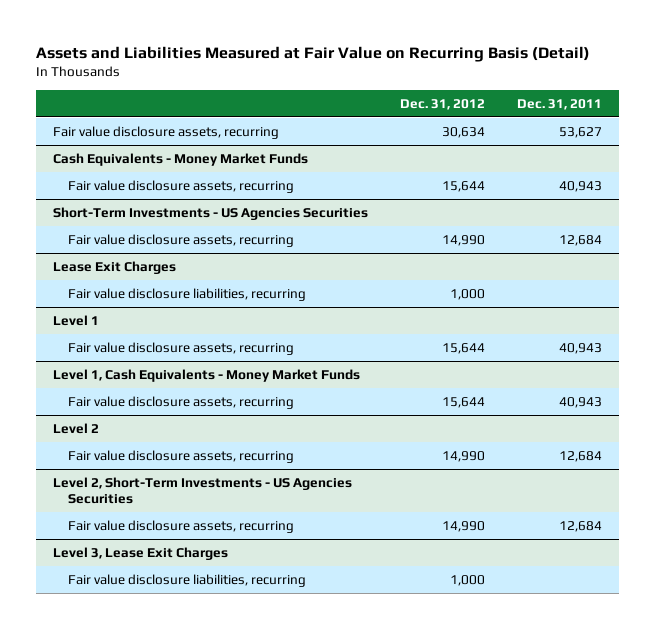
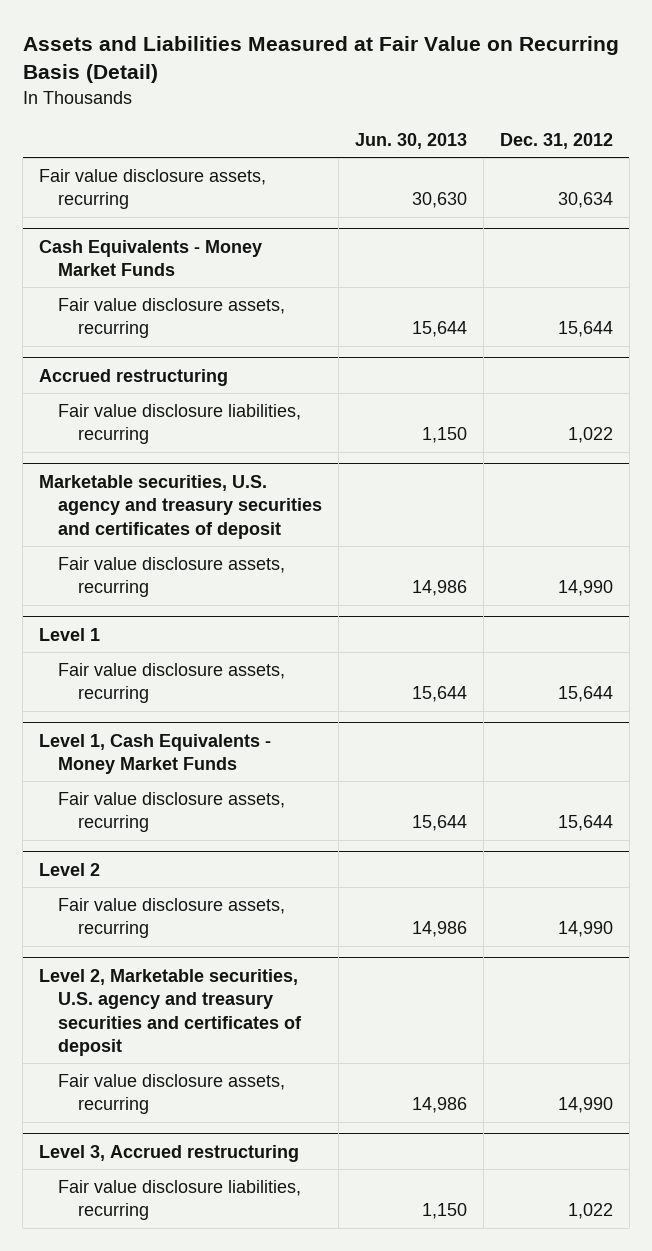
- | Dec. 31, 2012 | Dec. 31, 2011
+ | Jun. 30, 2013 | Dec. 31, 2012
- Short-Term Investments - US Agencies Securities
+ Accrued restructuring
+ Fair value disclosure liabilities, recurring | 1,150 | 1,022
+ Marketable securities, U.S. agency and treasury securities and certificates of deposit
- Lease Exit Charges
- Fair value disclosure liabilities, recurring | 1,000 |
- Level 2, Short-Term Investments - US Agencies Securities
+ Level 2, Marketable securities, U.S. agency and treasury securities and certificates of deposit
- Level 3, Lease Exit Charges
- Fair value disclosure liabilities, recurring | 1,000 |
+ Level 3, Accrued restructuring
+ Fair value disclosure liabilities, recurring | 1,150 | 1,022

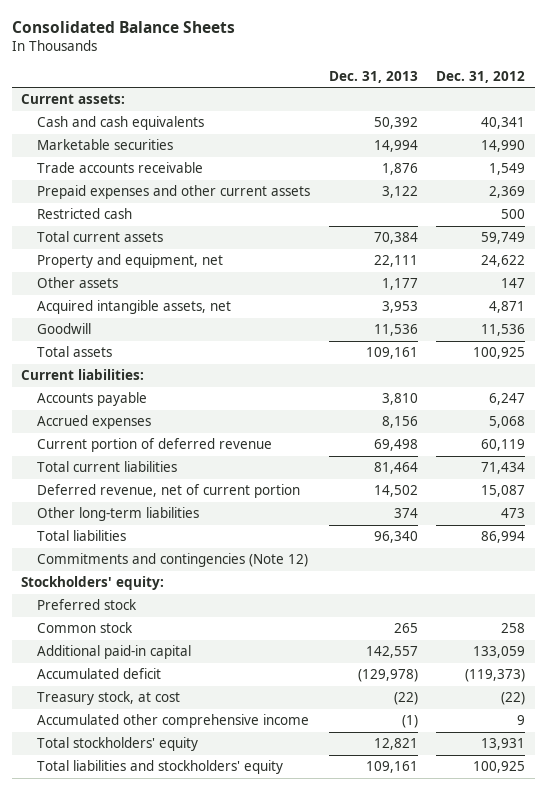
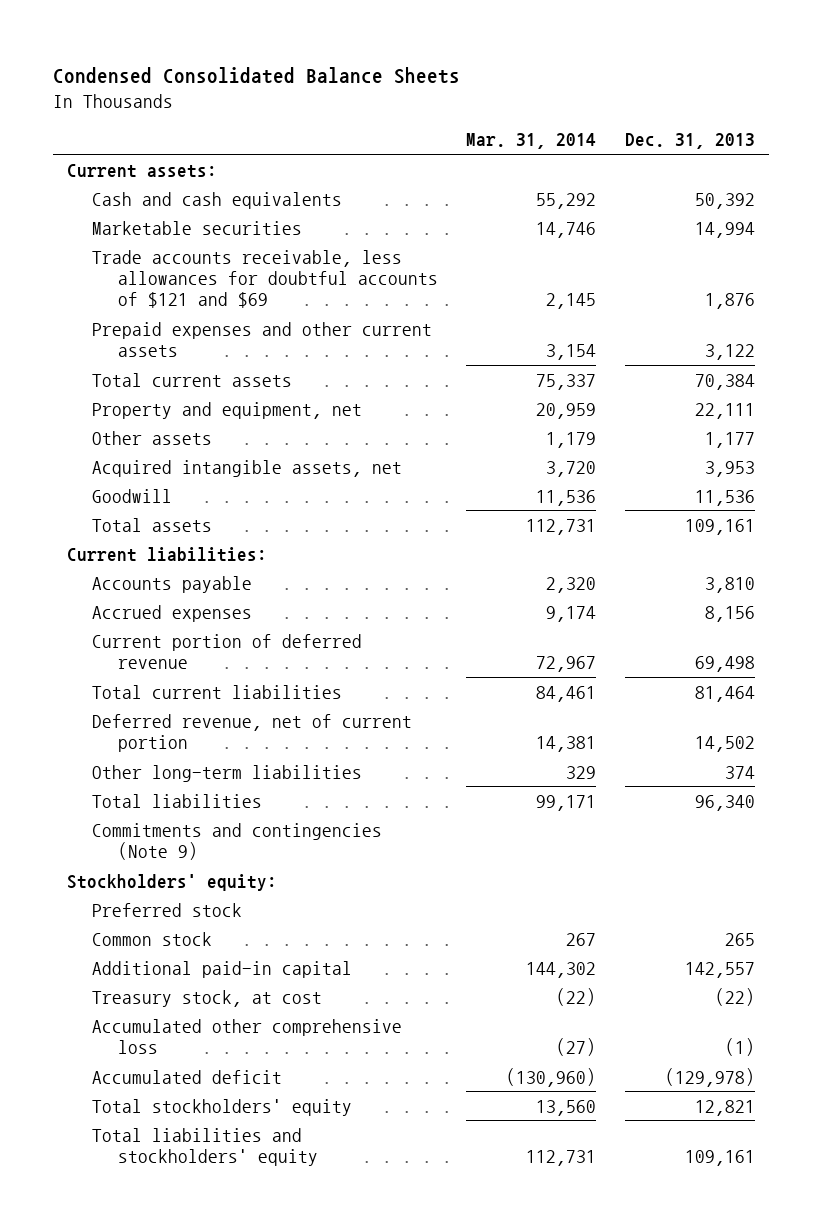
- Consolidated Balance Sheets
+ Condensed Consolidated Balance Sheets
- | Dec. 31, 2013 | Dec. 31, 2012
+ | Mar. 31, 2014 | Dec. 31, 2013
- Trade accounts receivable | 1,876 | 1,549
+ Trade accounts receivable, less allowances for doubtful accounts of $121 and $69 | 2,145 | 1,876
- Restricted cash | | 500
- Commitments and contingencies (Note 12)
+ Commitments and contingencies (Note 9)
- Accumulated other comprehensive income | (1) | 9
+ Accumulated other comprehensive loss | (27) | (1)
moved down: Accumulated deficit | (130,960) | (129,978)

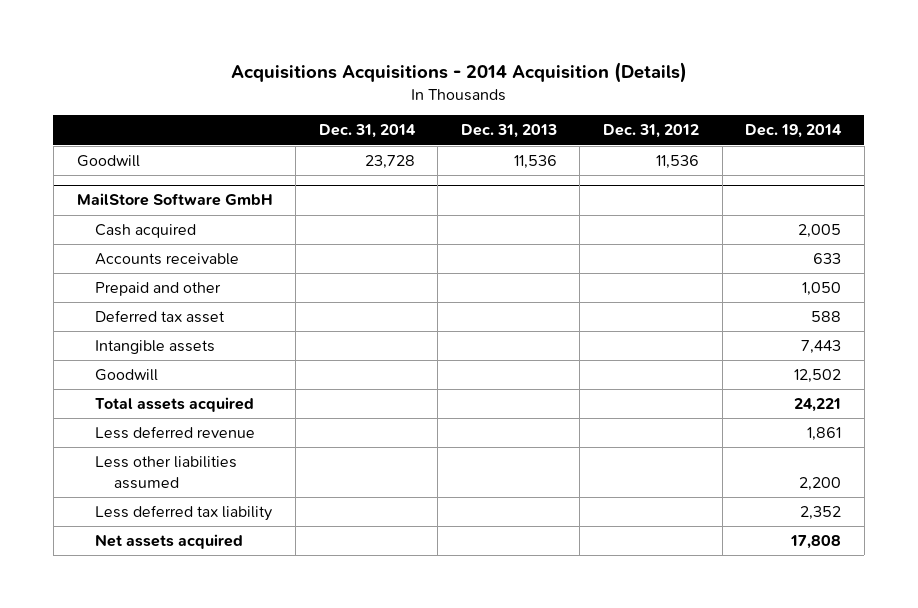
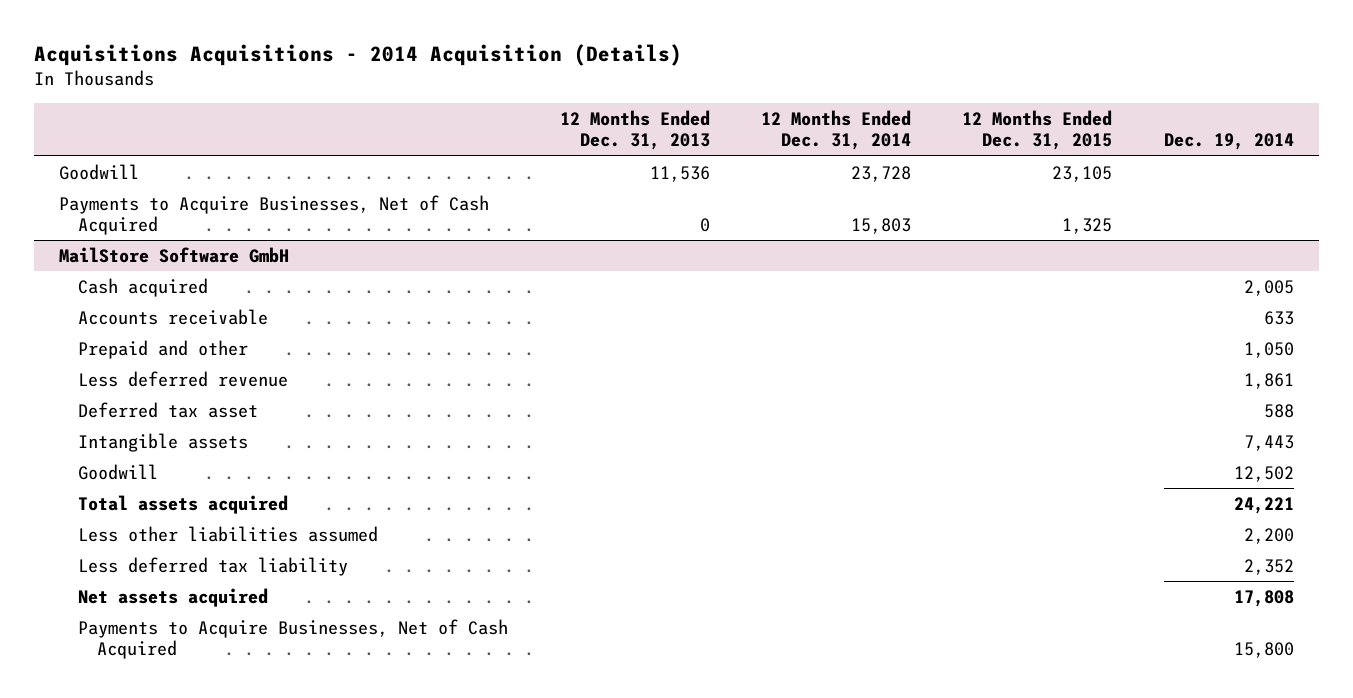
- | Dec. 31, 2014 | Dec. 31, 2013 | Dec. 31, 2012 | Dec. 19, 2014
+ | 12 Months Ended Dec. 31, 2013 | 12 Months Ended Dec. 31, 2014 | 12 Months Ended Dec. 31, 2015 | Dec. 19, 2014
+ Payments to Acquire Businesses, Net of Cash Acquired | 0 | 15,803 | 1,325 |
@ MailStore Software GmbH
moved up: Less deferred revenue | | | | 1,861
+ Payments to Acquire Businesses, Net of Cash Acquired | | | | 15,800

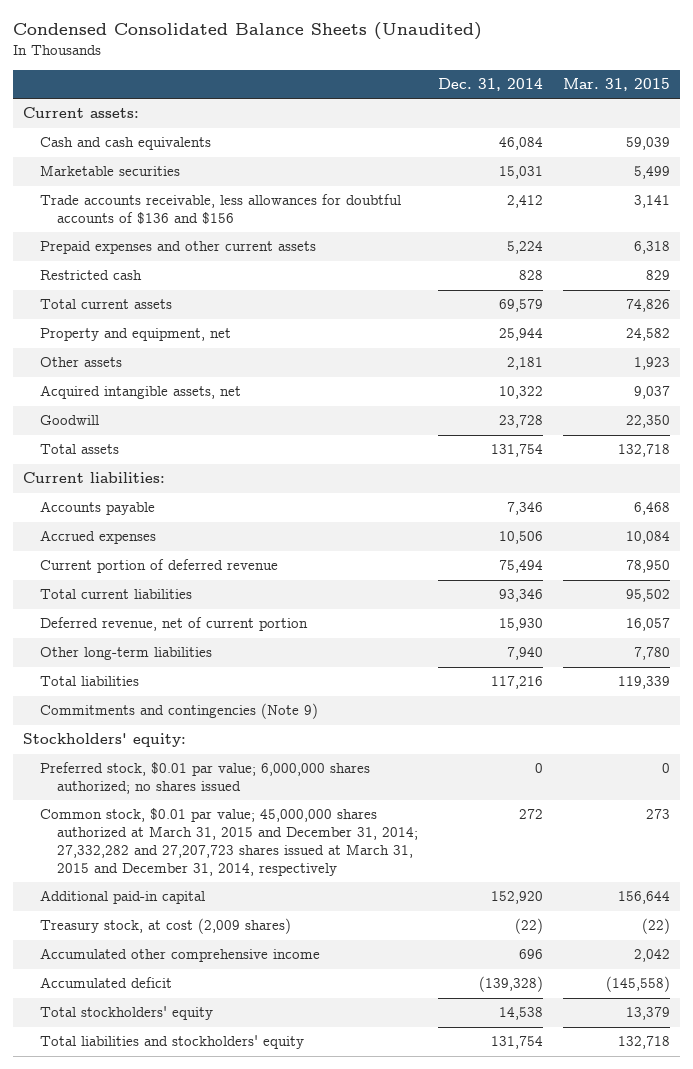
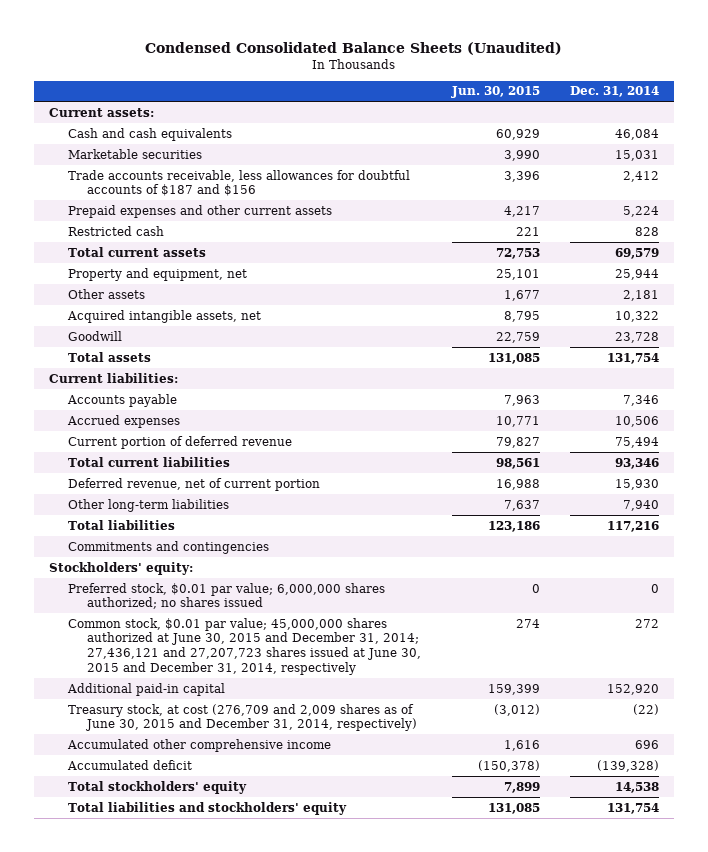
- | Dec. 31, 2014 | Mar. 31, 2015
+ | Jun. 30, 2015 | Dec. 31, 2014
- Trade accounts receivable, less allowances for doubtful accounts of $136 and $156 | 2,412 | 3,141
+ Trade accounts receivable, less allowances for doubtful accounts of $187 and $156 | 3,396 | 2,412
- Commitments and contingencies (Note 9)
+ Commitments and contingencies
- Common stock, $0.01 par value; 45,000,000 shares authorized at March 31, 2015 and December 31, 2014; 27,332,282 and 27,207,723 shares issued at March 31, 2015 and December 31, 2014, respectively | 272 | 273
+ Common stock, $0.01 par value; 45,000,000 shares authorized at June 30, 2015 and December 31, 2014; 27,436,121 and 27,207,723 shares issued at June 30, 2015 and December 31, 2014, respectively | 274 | 272
- Treasury stock, at cost (2,009 shares) | (22) | (22)
+ Treasury stock, at cost (276,709 and 2,009 shares as of June 30, 2015 and December 31, 2014, respectively) | (3,012) | (22)

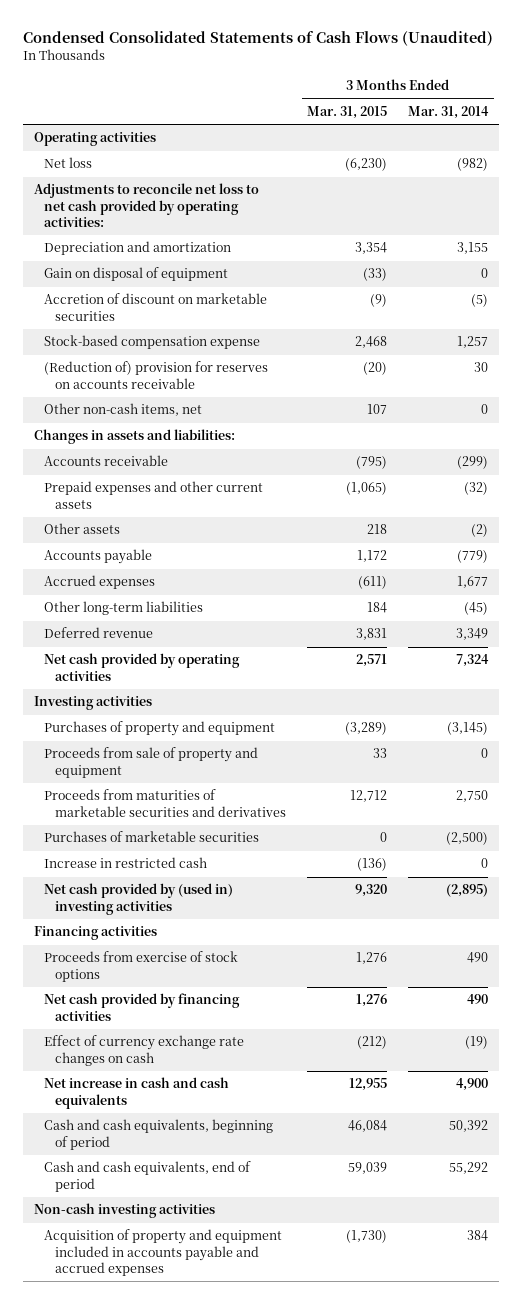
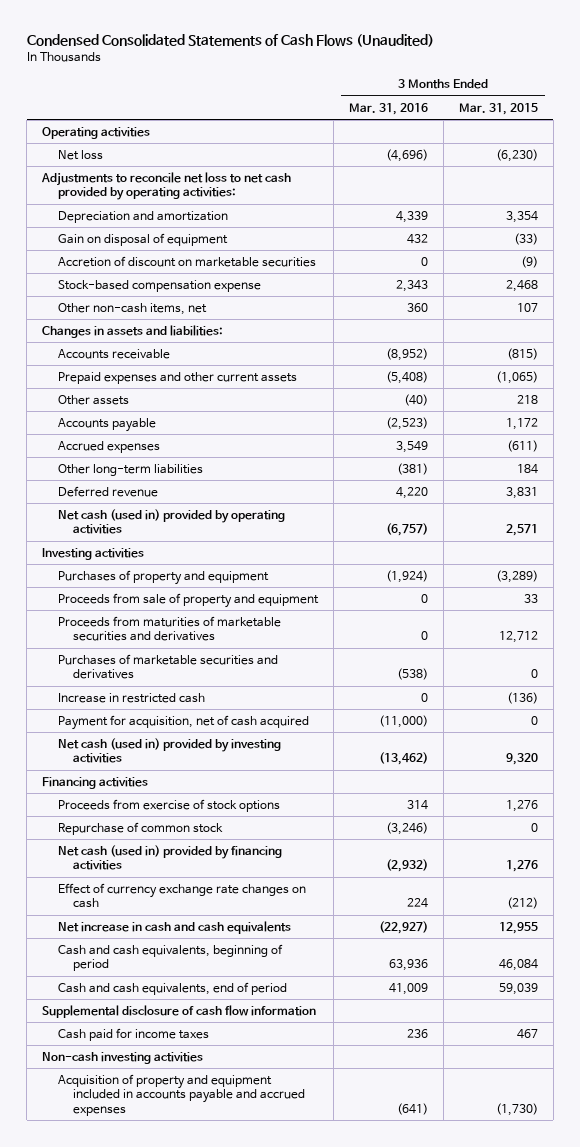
- | 3 Months Ended Mar. 31, 2015 | 3 Months Ended Mar. 31, 2014
+ | 3 Months Ended Mar. 31, 2016 | 3 Months Ended Mar. 31, 2015
- (Reduction of) provision for reserves on accounts receivable | (20) | 30
- Accounts receivable | (795) | (299)
+ Accounts receivable | (8,952) | (815)
- Net cash provided by operating activities | 2,571 | 7,324
+ Net cash (used in) provided by operating activities | (6,757) | 2,571
- Purchases of marketable securities | 0 | (2,500)
+ Purchases of marketable securities and derivatives | (538) | 0
- Net cash provided by (used in) investing activities | 9,320 | (2,895)
+ Payment for acquisition, net of cash acquired | (11,000) | 0
+ Net cash (used in) provided by investing activities | (13,462) | 9,320
- Net cash provided by financing activities | 1,276 | 490
+ Repurchase of common stock | (3,246) | 0
+ Net cash (used in) provided by financing activities | (2,932) | 1,276
+ Supplemental disclosure of cash flow information
+ Cash paid for income taxes | 236 | 467

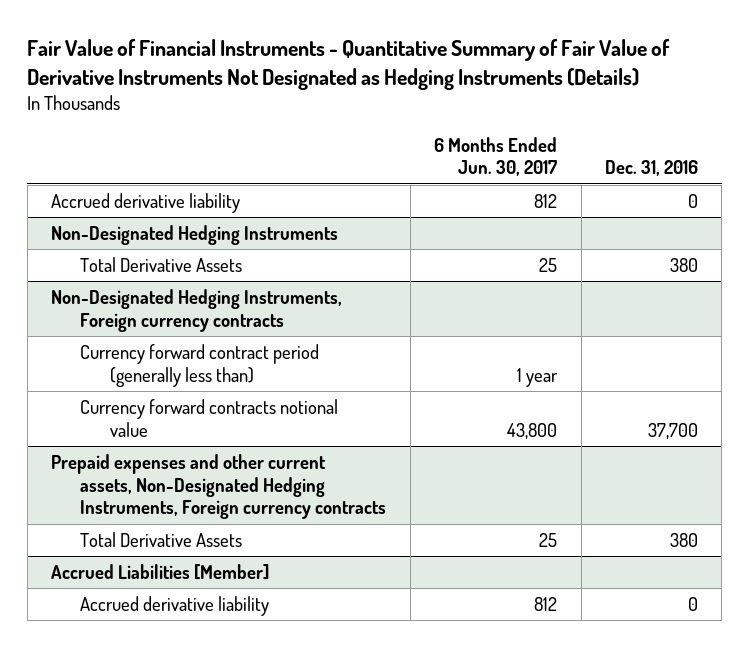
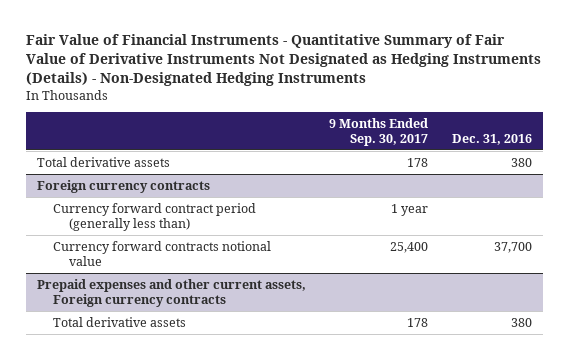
- Fair Value of Financial Instruments - Quantitative Summary of Fair Value of Derivative Instruments Not Designated as Hedging Instruments (Details)
+ Fair Value of Financial Instruments - Quantitative Summary of Fair Value of Derivative Instruments Not Designated as Hedging Instruments (Details) - Non-Designated Hedging Instruments
- | 6 Months Ended Jun. 30, 2017 | Dec. 31, 2016
+ | 9 Months Ended Sep. 30, 2017 | Dec. 31, 2016
- Accrued derivative liability | 812 | 0
- Non-Designated Hedging Instruments
- Total Derivative Assets | 25 | 380
- Non-Designated Hedging Instruments, Foreign currency contracts
+ Total derivative assets | 178 | 380
+ Foreign currency contracts
- Prepaid expenses and other current assets, Non-Designated Hedging Instruments, Foreign currency contracts
- Total Derivative Assets | 25 | 380
- Accrued Liabilities [Member]
- Accrued derivative liability | 812 | 0
+ Prepaid expenses and other current assets, Foreign currency contracts
+ Total derivative assets | 178 | 380

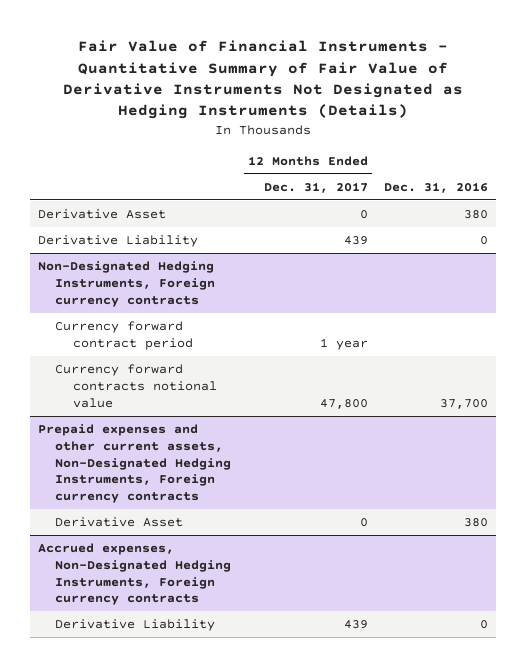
- Fair Value of Financial Instruments - Quantitative Summary of Fair Value of Derivative Instruments Not Designated as Hedging Instruments (Details) - Non-Designated Hedging Instruments
+ Fair Value of Financial Instruments - Quantitative Summary of Fair Value of Derivative Instruments Not Designated as Hedging Instruments (Details)
- | 9 Months Ended Sep. 30, 2017 | Dec. 31, 2016
+ | 12 Months Ended Dec. 31, 2017 | Dec. 31, 2016
- Total derivative assets | 178 | 380
- Foreign currency contracts
- Currency forward contract period (generally less than) | 1 year |
+ Derivative Asset | 0 | 380
+ Derivative Liability | 439 | 0
+ Non-Designated Hedging Instruments, Foreign currency contracts
+ Currency forward contract period | 1 year |
- Prepaid expenses and other current assets, Foreign currency contracts
- Total derivative assets | 178 | 380
+ Prepaid expenses and other current assets, Non-Designated Hedging Instruments, Foreign currency contracts
+ Derivative Asset | 0 | 380
+ Accrued expenses, Non-Designated Hedging Instruments, Foreign currency contracts
+ Derivative Liability | 439 | 0

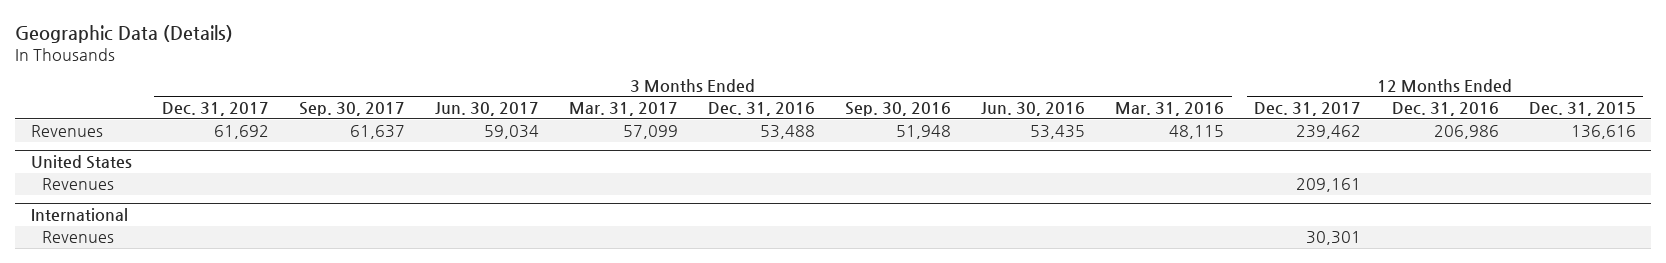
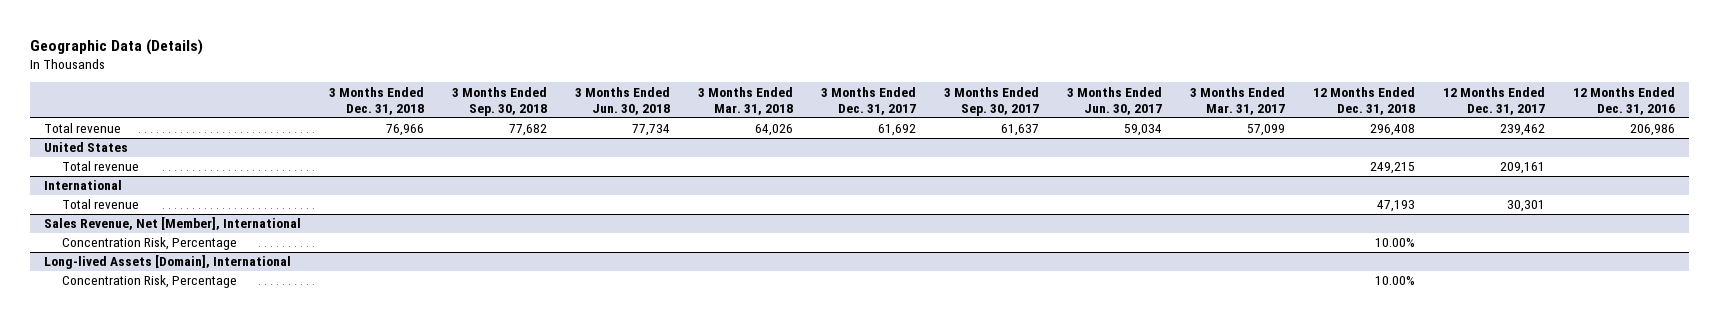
- | 3 Months Ended Dec. 31, 2017 | 3 Months Ended Sep. 30, 2017 | 3 Months Ended Jun. 30, 2017 | 3 Months Ended Mar. 31, 2017 | 3 Months Ended Dec. 31, 2016 | 3 Months Ended Sep. 30, 2016 | 3 Months Ended Jun. 30, 2016 | 3 Months Ended Mar. 31, 2016 | 12 Months Ended Dec. 31, 2017 | 12 Months Ended Dec. 31, 2016 | 12 Months Ended Dec. 31, 2015
+ | 3 Months Ended Dec. 31, 2018 | 3 Months Ended Sep. 30, 2018 | 3 Months Ended Jun. 30, 2018 | 3 Months Ended Mar. 31, 2018 | 3 Months Ended Dec. 31, 2017 | 3 Months Ended Sep. 30, 2017 | 3 Months Ended Jun. 30, 2017 | 3 Months Ended Mar. 31, 2017 | 12 Months Ended Dec. 31, 2018 | 12 Months Ended Dec. 31, 2017 | 12 Months Ended Dec. 31, 2016
- Revenues | 61,692 | 61,637 | 59,034 | 57,099 | 53,488 | 51,948 | 53,435 | 48,115 | 239,462 | 206,986 | 136,616
+ Total revenue | 76,966 | 77,682 | 77,734 | 64,026 | 61,692 | 61,637 | 59,034 | 57,099 | 296,408 | 239,462 | 206,986
@ United States
- Revenues | | | | | | | | | 209,161 | |
+ Total revenue | | | | | | | | | 249,215 | 209,161 |
@ International
- Revenues | | | | | | | | | 30,301 | |
+ Total revenue | | | | | | | | | 47,193 | 30,301 |
+ Sales Revenue, Net [Member], International
+ Concentration Risk, Percentage | | | | | | | | | 10.00% | |
+ Long-lived Assets [Domain], International
+ Concentration Risk, Percentage | | | | | | | | | 10.00% | |

